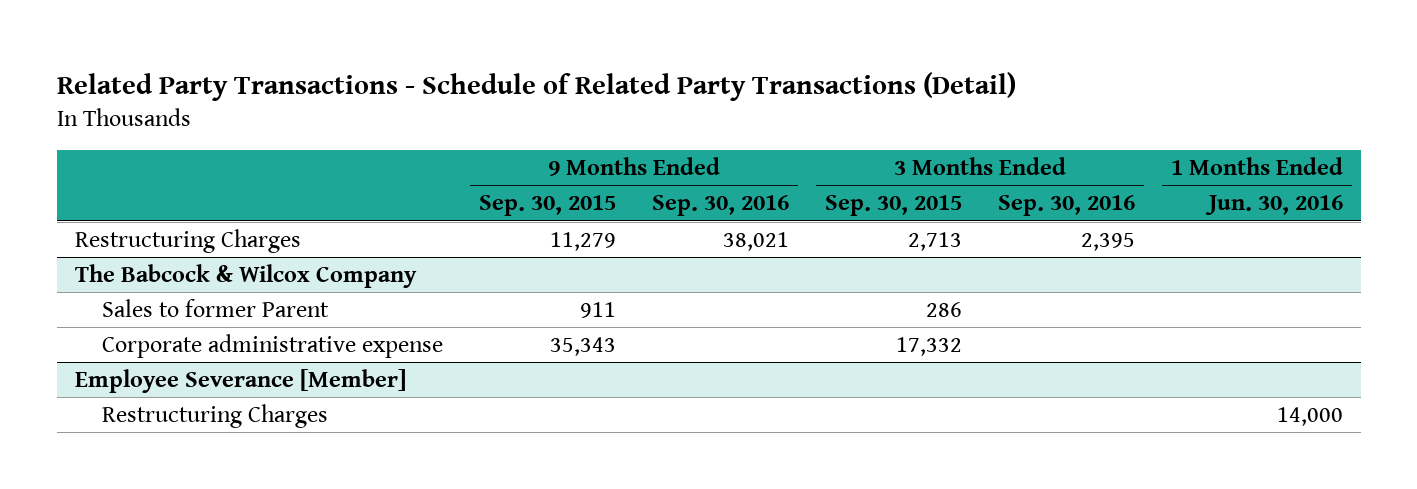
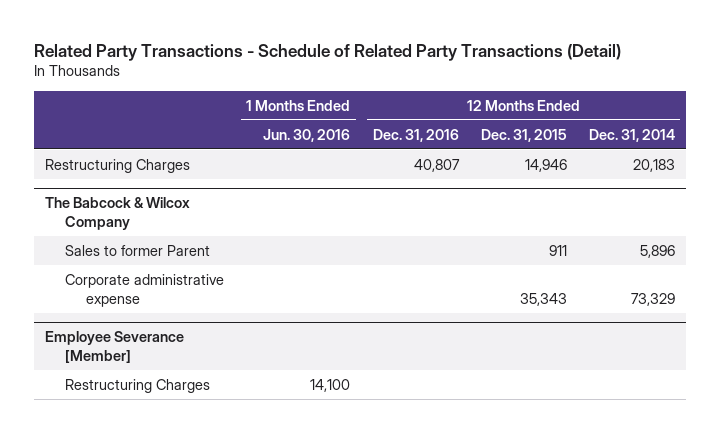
- | 9 Months Ended Sep. 30, 2015 | 9 Months Ended Sep. 30, 2016 | 3 Months Ended Sep. 30, 2015 | 3 Months Ended Sep. 30, 2016 | 1 Months Ended Jun. 30, 2016
+ | 1 Months Ended Jun. 30, 2016 | 12 Months Ended Dec. 31, 2016 | 12 Months Ended Dec. 31, 2015 | 12 Months Ended Dec. 31, 2014
@ Employee Severance [Member]
- Restructuring Charges | | | | | 14,000
+ Restructuring Charges | 14,100 | | |

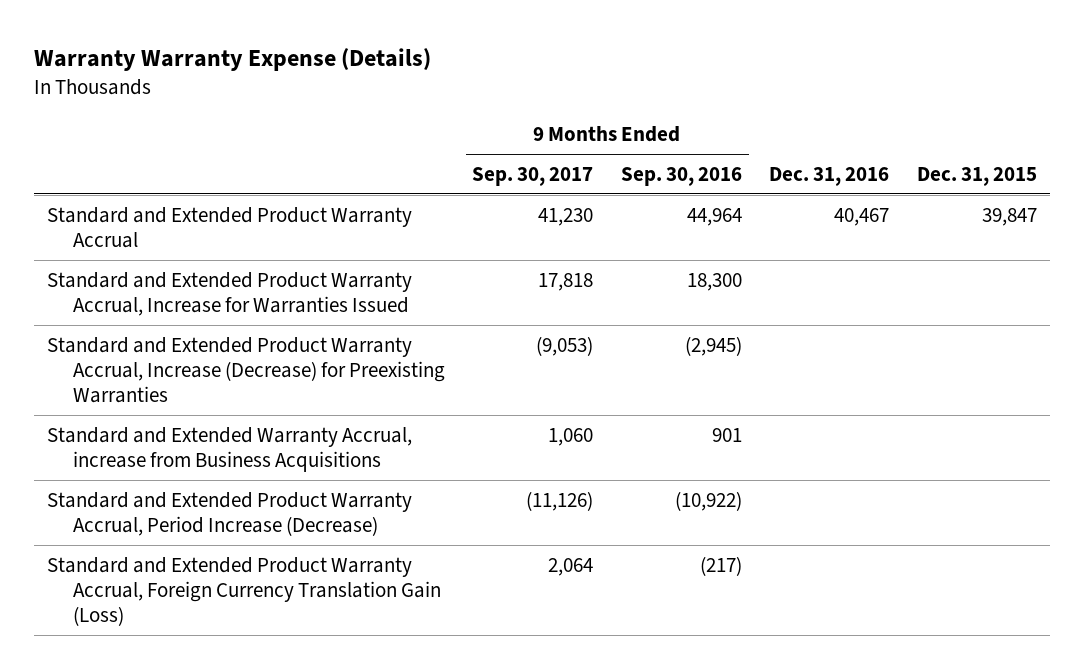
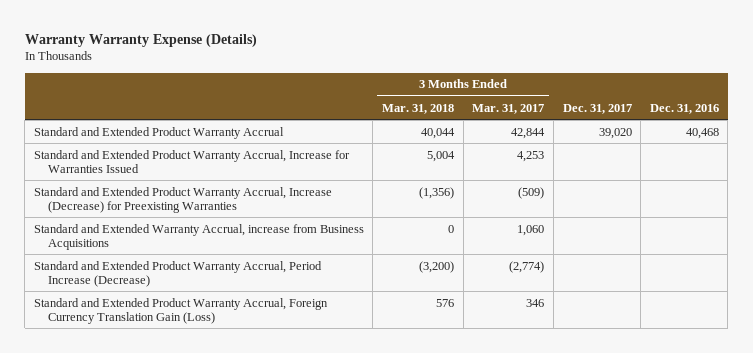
- | 9 Months Ended Sep. 30, 2017 | 9 Months Ended Sep. 30, 2016 | Dec. 31, 2016 | Dec. 31, 2015
+ | 3 Months Ended Mar. 31, 2018 | 3 Months Ended Mar. 31, 2017 | Dec. 31, 2017 | Dec. 31, 2016
- Standard and Extended Product Warranty Accrual | 41,230 | 44,964 | 40,467 | 39,847
+ Standard and Extended Product Warranty Accrual | 40,044 | 42,844 | 39,020 | 40,468

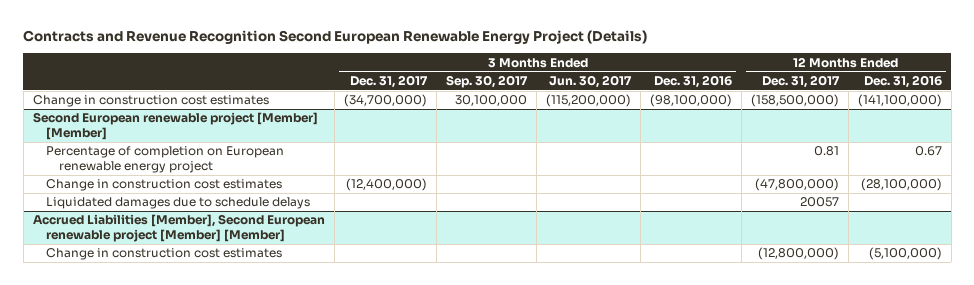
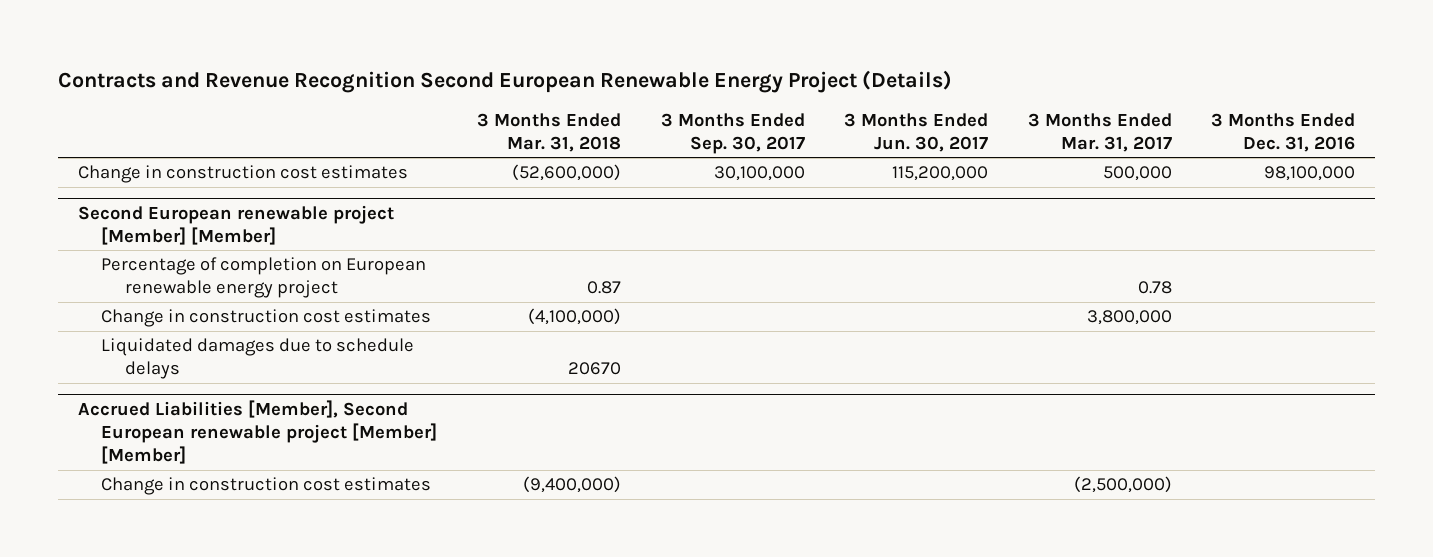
- | 3 Months Ended Dec. 31, 2017 | 3 Months Ended Sep. 30, 2017 | 3 Months Ended Jun. 30, 2017 | 3 Months Ended Dec. 31, 2016 | 12 Months Ended Dec. 31, 2017 | 12 Months Ended Dec. 31, 2016
+ | 3 Months Ended Mar. 31, 2018 | 3 Months Ended Sep. 30, 2017 | 3 Months Ended Jun. 30, 2017 | 3 Months Ended Mar. 31, 2017 | 3 Months Ended Dec. 31, 2016
- Change in construction cost estimates | (34,700,000) | 30,100,000 | (115,200,000) | (98,100,000) | (158,500,000) | (141,100,000)
+ Change in construction cost estimates | (52,600,000) | 30,100,000 | 115,200,000 | 500,000 | 98,100,000

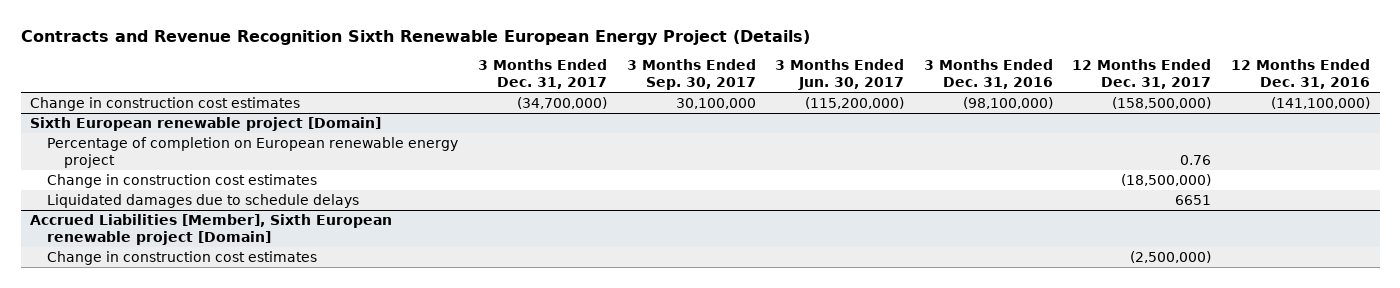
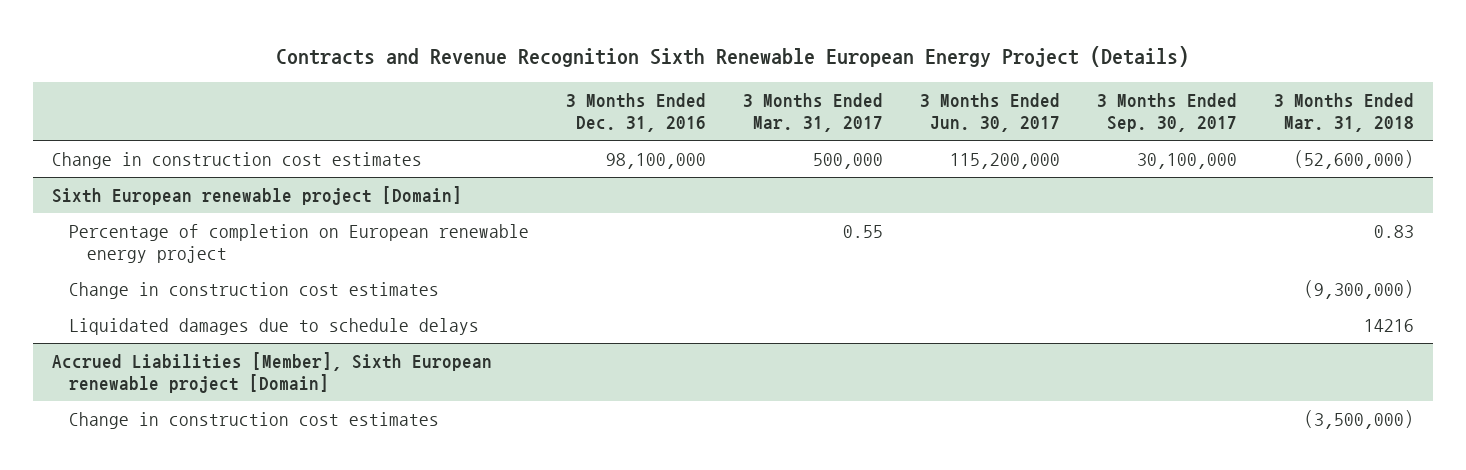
- | 3 Months Ended Dec. 31, 2017 | 3 Months Ended Sep. 30, 2017 | 3 Months Ended Jun. 30, 2017 | 3 Months Ended Dec. 31, 2016 | 12 Months Ended Dec. 31, 2017 | 12 Months Ended Dec. 31, 2016
+ | 3 Months Ended Dec. 31, 2016 | 3 Months Ended Mar. 31, 2017 | 3 Months Ended Jun. 30, 2017 | 3 Months Ended Sep. 30, 2017 | 3 Months Ended Mar. 31, 2018
- Change in construction cost estimates | (34,700,000) | 30,100,000 | (115,200,000) | (98,100,000) | (158,500,000) | (141,100,000)
+ Change in construction cost estimates | 98,100,000 | 500,000 | 115,200,000 | 30,100,000 | (52,600,000)

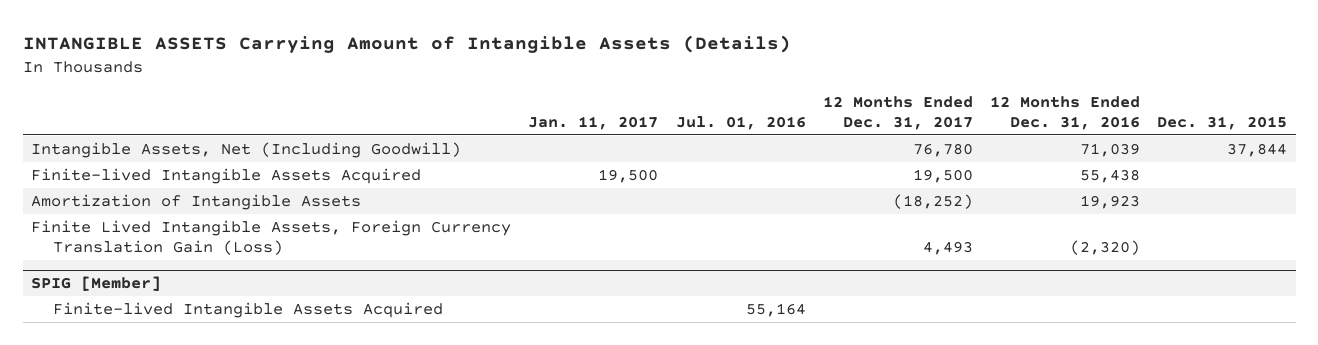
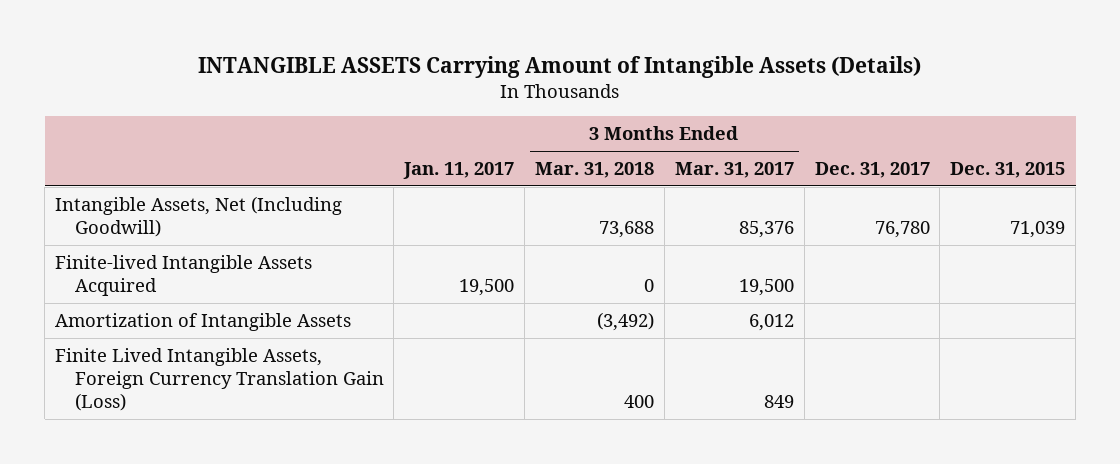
- | Jan. 11, 2017 | Jul. 01, 2016 | 12 Months Ended Dec. 31, 2017 | 12 Months Ended Dec. 31, 2016 | Dec. 31, 2015
+ | Jan. 11, 2017 | 3 Months Ended Mar. 31, 2018 | 3 Months Ended Mar. 31, 2017 | Dec. 31, 2017 | Dec. 31, 2015
- Intangible Assets, Net (Including Goodwill) | | | 76,780 | 71,039 | 37,844
+ Intangible Assets, Net (Including Goodwill) | | 73,688 | 85,376 | 76,780 | 71,039
- SPIG [Member]
- Finite-lived Intangible Assets Acquired | | 55,164 | | |

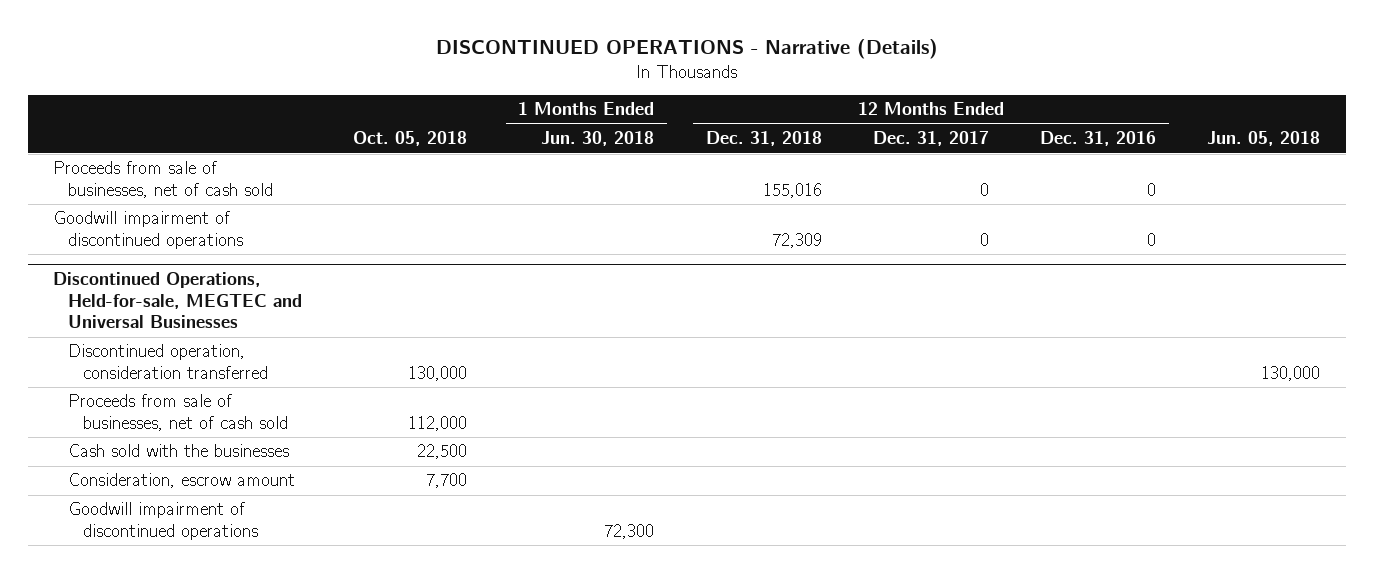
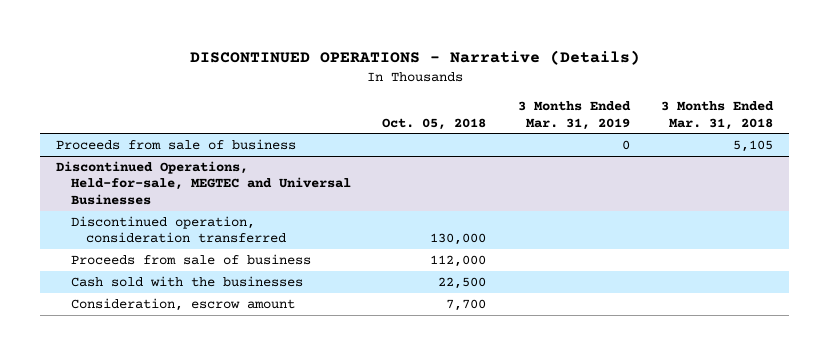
- | Oct. 05, 2018 | 1 Months Ended Jun. 30, 2018 | 12 Months Ended Dec. 31, 2018 | 12 Months Ended Dec. 31, 2017 | 12 Months Ended Dec. 31, 2016 | Jun. 05, 2018
+ | Oct. 05, 2018 | 3 Months Ended Mar. 31, 2019 | 3 Months Ended Mar. 31, 2018
- Proceeds from sale of businesses, net of cash sold | | | 155,016 | 0 | 0 |
- Goodwill impairment of discontinued operations | | | 72,309 | 0 | 0 |
+ Proceeds from sale of business | | 0 | 5,105
@ Discontinued Operations, Held-for-sale, MEGTEC and Universal Businesses
- Proceeds from sale of businesses, net of cash sold | 112,000 | | | | |
+ Proceeds from sale of business | 112,000 | |
- Goodwill impairment of discontinued operations | | 72,300 | | | |

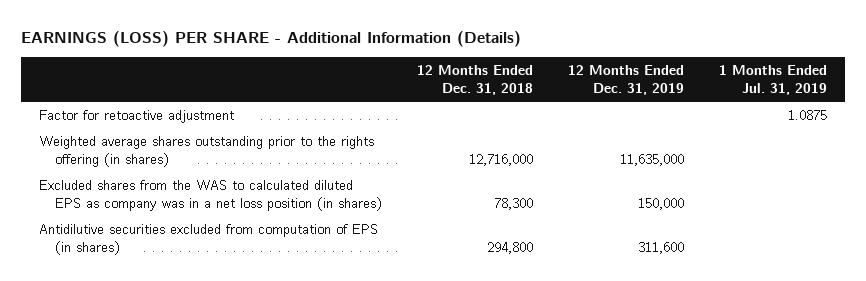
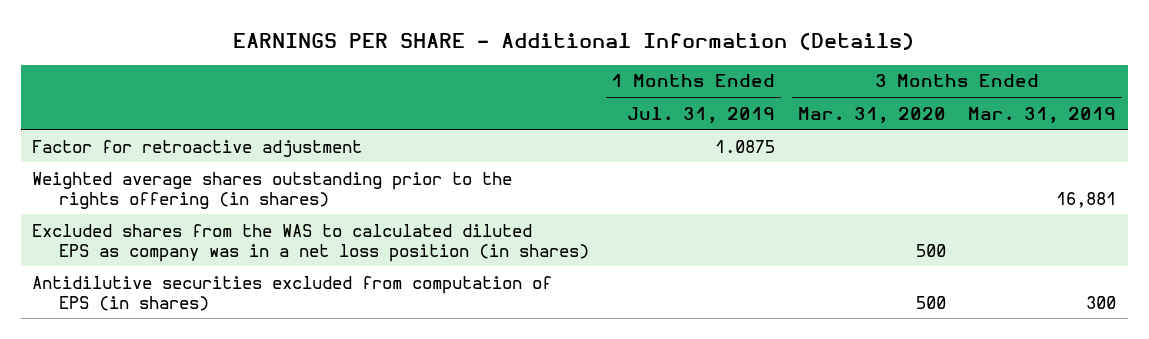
- EARNINGS (LOSS) PER SHARE - Additional Information (Details)
+ EARNINGS PER SHARE - Additional Information (Details)
- | 12 Months Ended Dec. 31, 2018 | 12 Months Ended Dec. 31, 2019 | 1 Months Ended Jul. 31, 2019
+ | 1 Months Ended Jul. 31, 2019 | 3 Months Ended Mar. 31, 2020 | 3 Months Ended Mar. 31, 2019
- Factor for retoactive adjustment | | | 1.0875
+ Factor for retroactive adjustment | 1.0875 | |

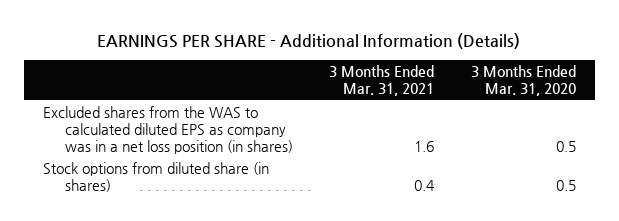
- | 1 Months Ended Jul. 31, 2019 | 3 Months Ended Mar. 31, 2020 | 3 Months Ended Mar. 31, 2019
+ | 3 Months Ended Mar. 31, 2021 | 3 Months Ended Mar. 31, 2020
- Factor for retroactive adjustment | 1.0875 | |
- Weighted average shares outstanding prior to the rights offering (in shares) | | | 16,881
- Excluded shares from the WAS to calculated diluted EPS as company was in a net loss position (in shares) | | 500 |
- Antidilutive securities excluded from computation of EPS (in shares) | | 500 | 300
+ Excluded shares from the WAS to calculated diluted EPS as company was in a net loss position (in shares) | 1.6 | 0.5
+ Stock options from diluted share (in shares) | 0.4 | 0.5

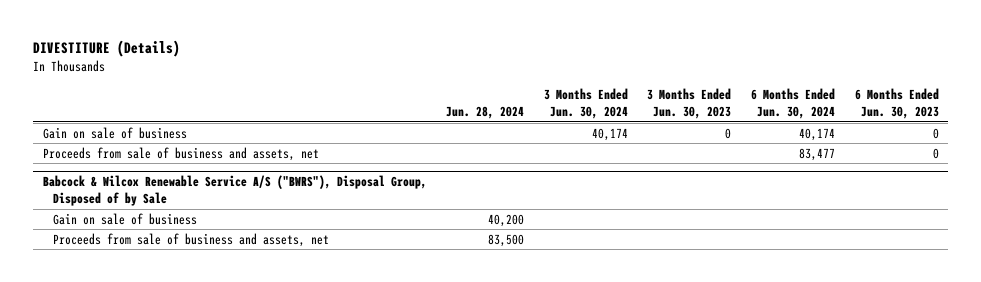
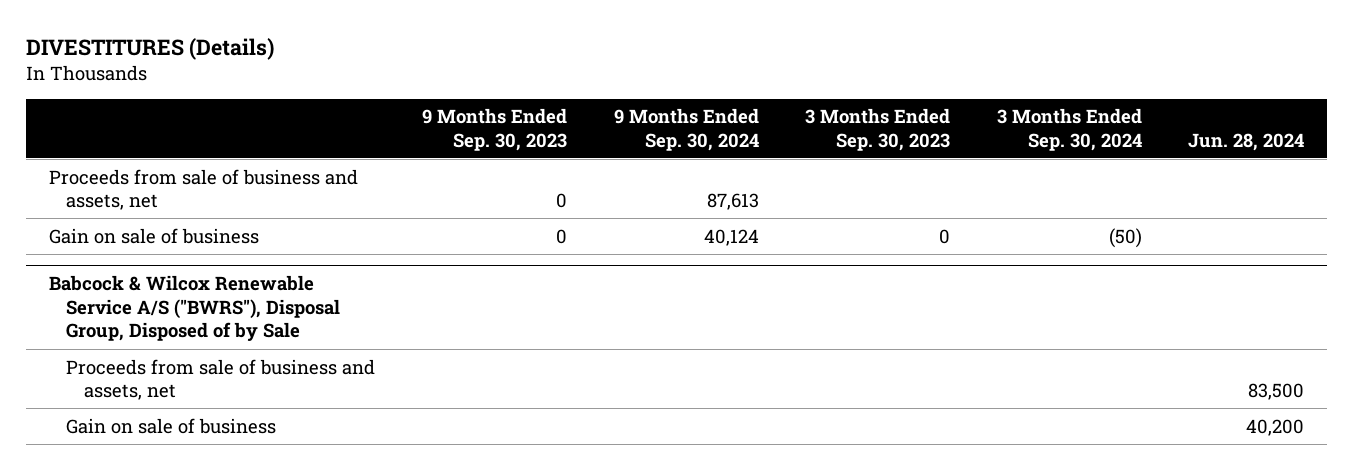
- DIVESTITURE (Details)
+ DIVESTITURES (Details)
- | Jun. 28, 2024 | 3 Months Ended Jun. 30, 2024 | 3 Months Ended Jun. 30, 2023 | 6 Months Ended Jun. 30, 2024 | 6 Months Ended Jun. 30, 2023
+ | 9 Months Ended Sep. 30, 2023 | 9 Months Ended Sep. 30, 2024 | 3 Months Ended Sep. 30, 2023 | 3 Months Ended Sep. 30, 2024 | Jun. 28, 2024
moved down: Gain on sale of business | 0 | 40,124 | 0 | (50) |
@ Babcock & Wilcox Renewable Service A/S ("BWRS"), Disposal Group, Disposed of by Sale
moved down: Gain on sale of business | | | | | 40,200

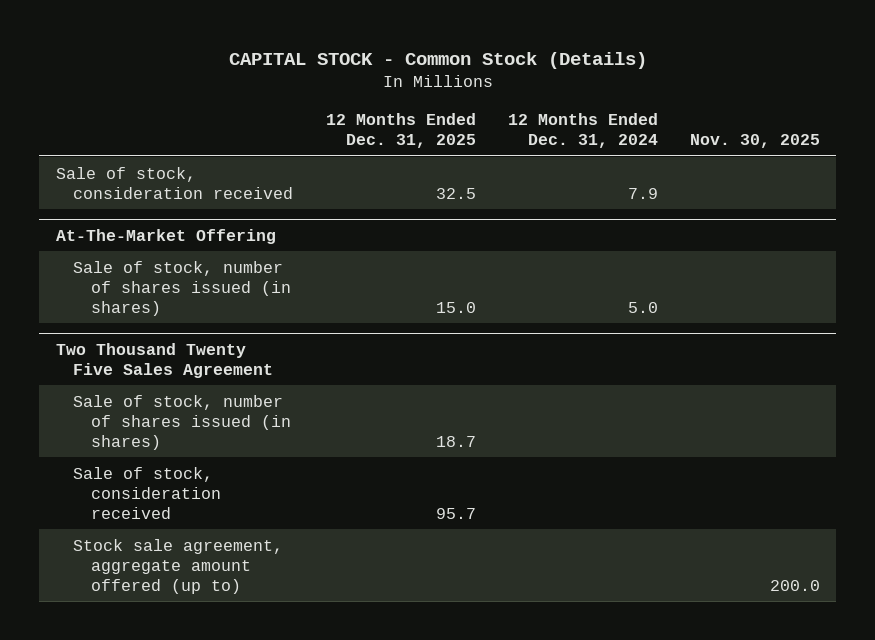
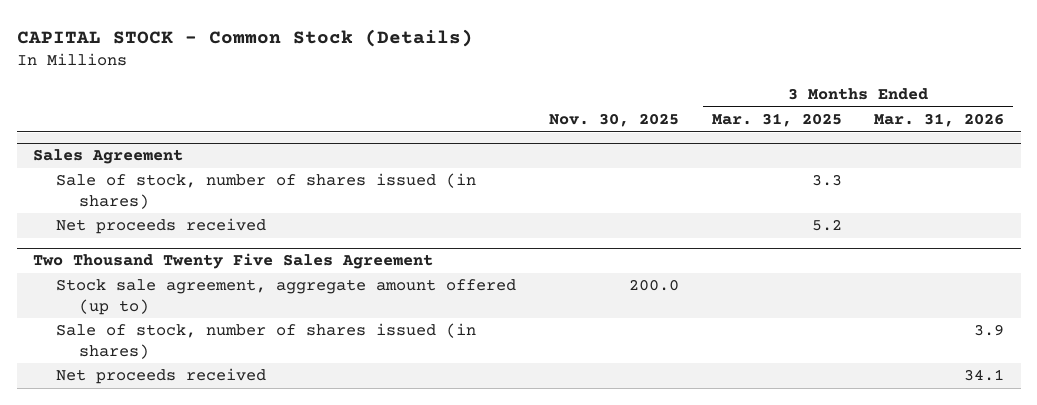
- | 12 Months Ended Dec. 31, 2025 | 12 Months Ended Dec. 31, 2024 | Nov. 30, 2025
+ | Nov. 30, 2025 | 3 Months Ended Mar. 31, 2025 | 3 Months Ended Mar. 31, 2026
- Sale of stock, consideration received | 32.5 | 7.9 |
- At-The-Market Offering
- Sale of stock, number of shares issued (in shares) | 15.0 | 5.0 |
+ Sales Agreement
+ Sale of stock, number of shares issued (in shares) | | 3.3 |
+ Net proceeds received | | 5.2 |
@ Two Thousand Twenty Five Sales Agreement
- Sale of stock, consideration received | 95.7 | |
moved down: Sale of stock, number of shares issued (in shares) | | | 3.9
+ Net proceeds received | | | 34.1

